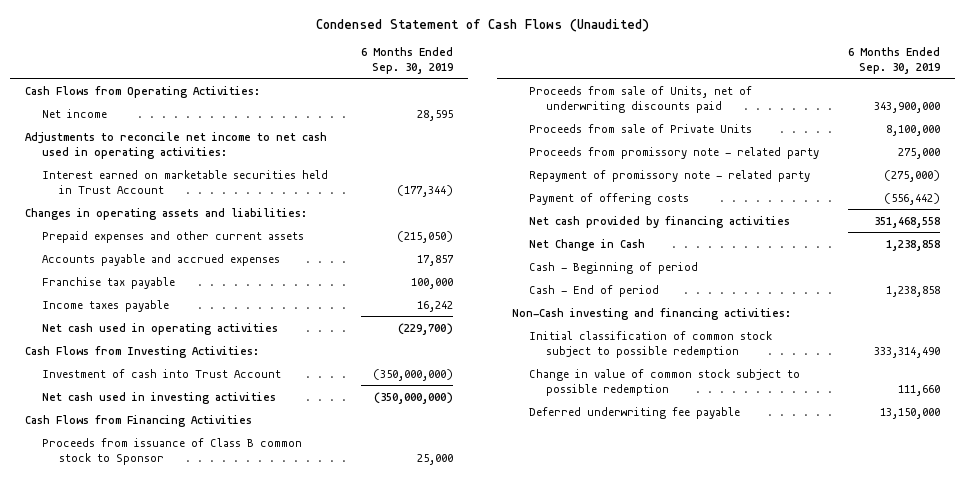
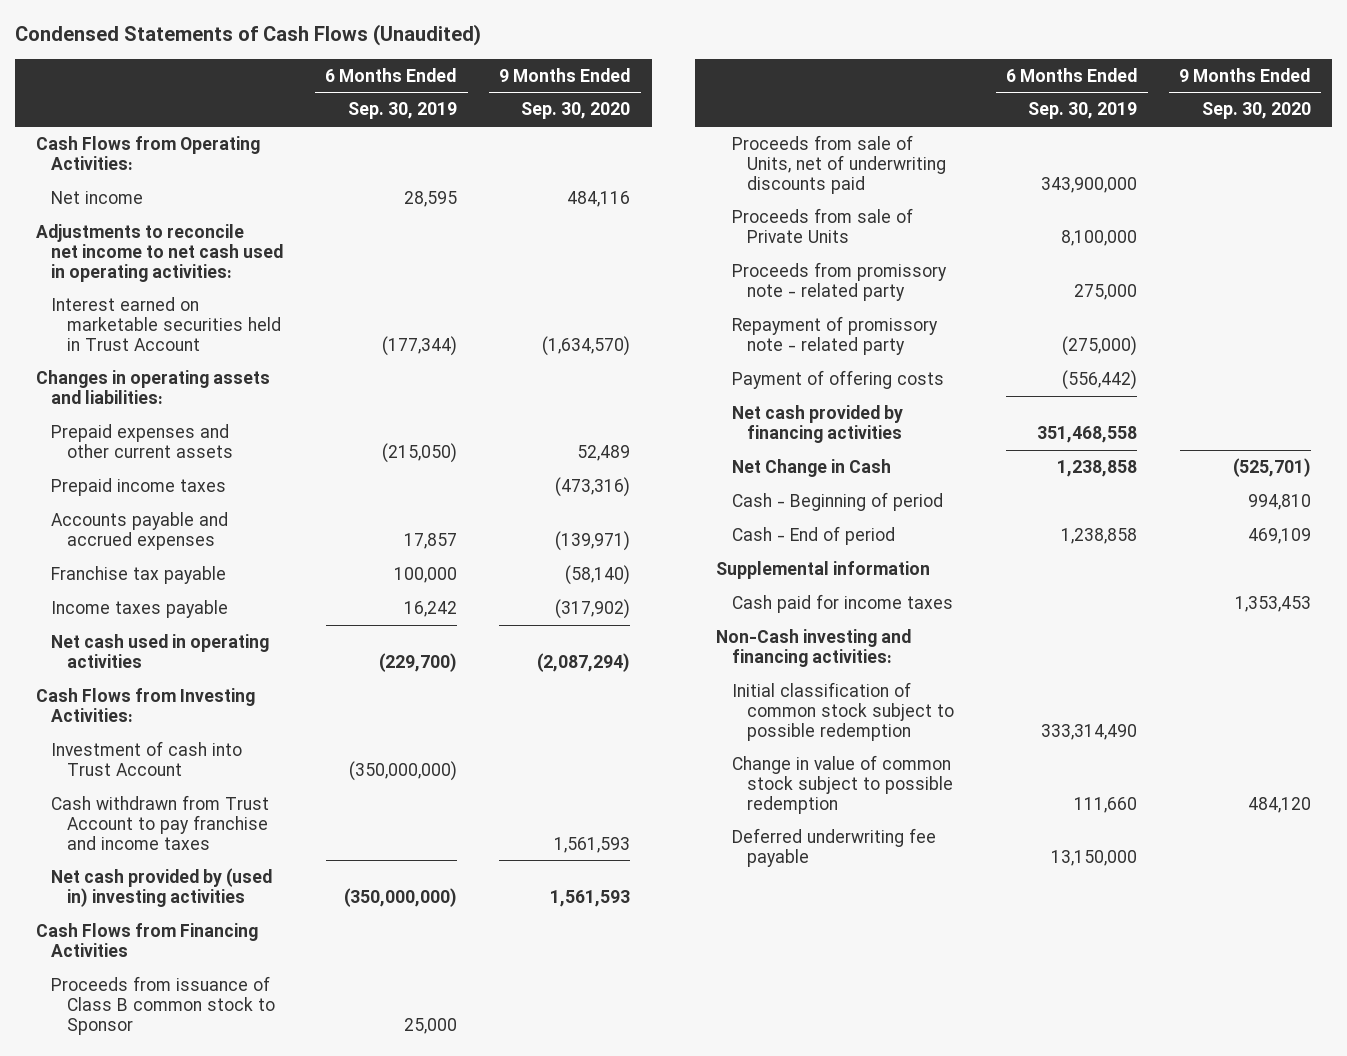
- Condensed Statement of Cash Flows (Unaudited)
+ Condensed Statements of Cash Flows (Unaudited)
- | 6 Months Ended Sep. 30, 2019
+ | 6 Months Ended Sep. 30, 2019 | 9 Months Ended Sep. 30, 2020
+ Prepaid income taxes | | (473,316)
- Net cash used in investing activities | (350,000,000)
+ Cash withdrawn from Trust Account to pay franchise and income taxes | | 1,561,593
+ Net cash provided by (used in) investing activities | (350,000,000) | 1,561,593
+ Supplemental information
+ Cash paid for income taxes | | 1,353,453

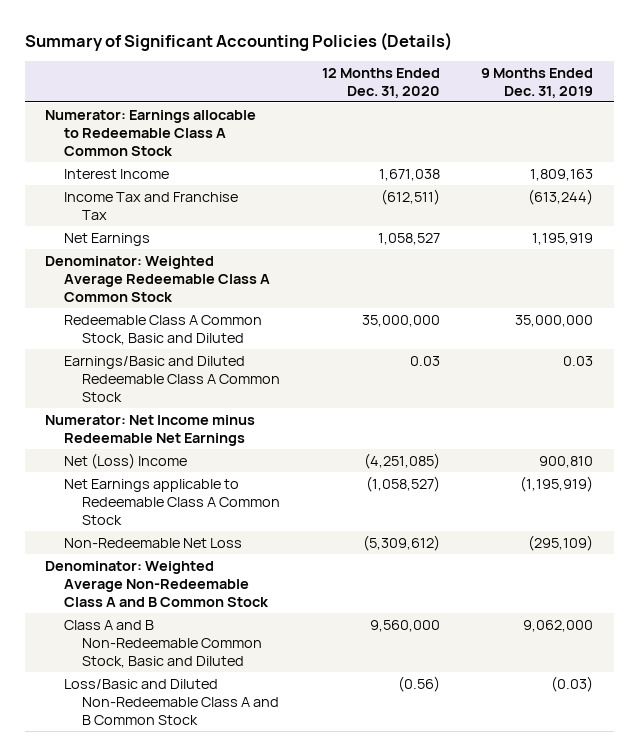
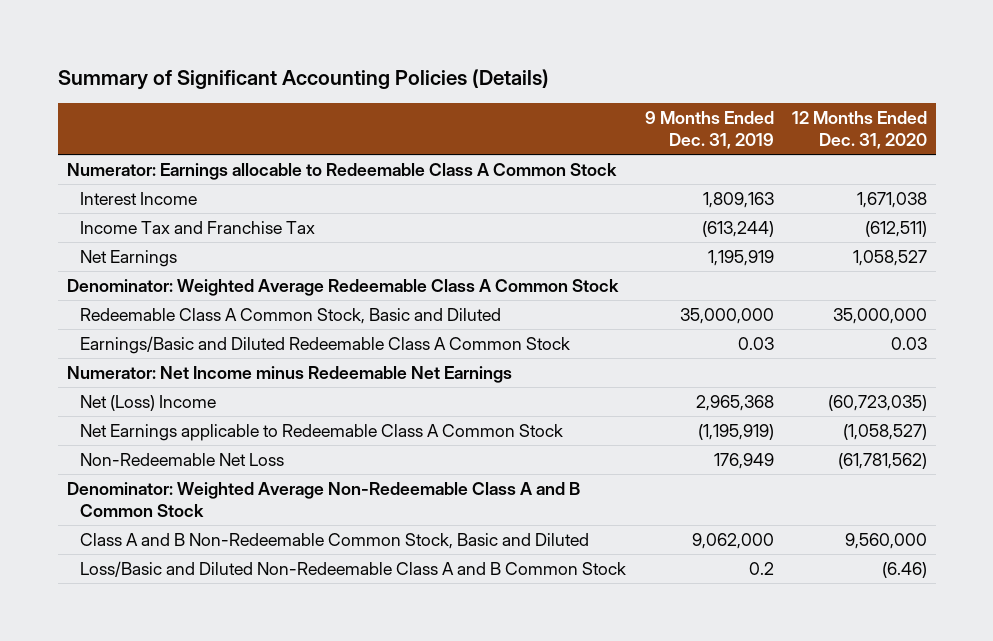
- | 12 Months Ended Dec. 31, 2020 | 9 Months Ended Dec. 31, 2019
+ | 9 Months Ended Dec. 31, 2019 | 12 Months Ended Dec. 31, 2020
- Net (Loss) Income | (4,251,085) | 900,810
+ Net (Loss) Income | 2,965,368 | (60,723,035)
- Non-Redeemable Net Loss | (5,309,612) | (295,109)
+ Non-Redeemable Net Loss | 176,949 | (61,781,562)
- Loss/Basic and Diluted Non-Redeemable Class A and B Common Stock | (0.56) | (0.03)
+ Loss/Basic and Diluted Non-Redeemable Class A and B Common Stock | 0.2 | (6.46)

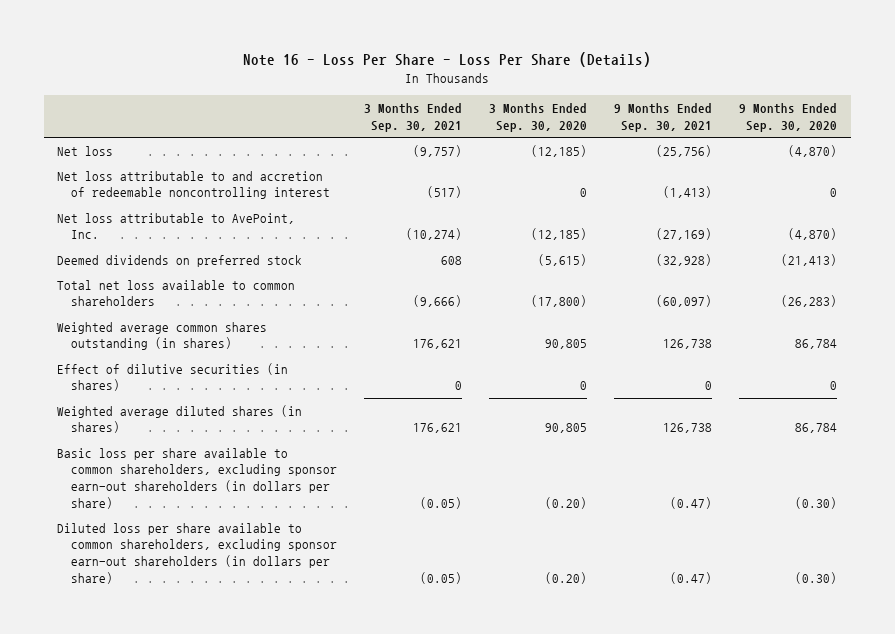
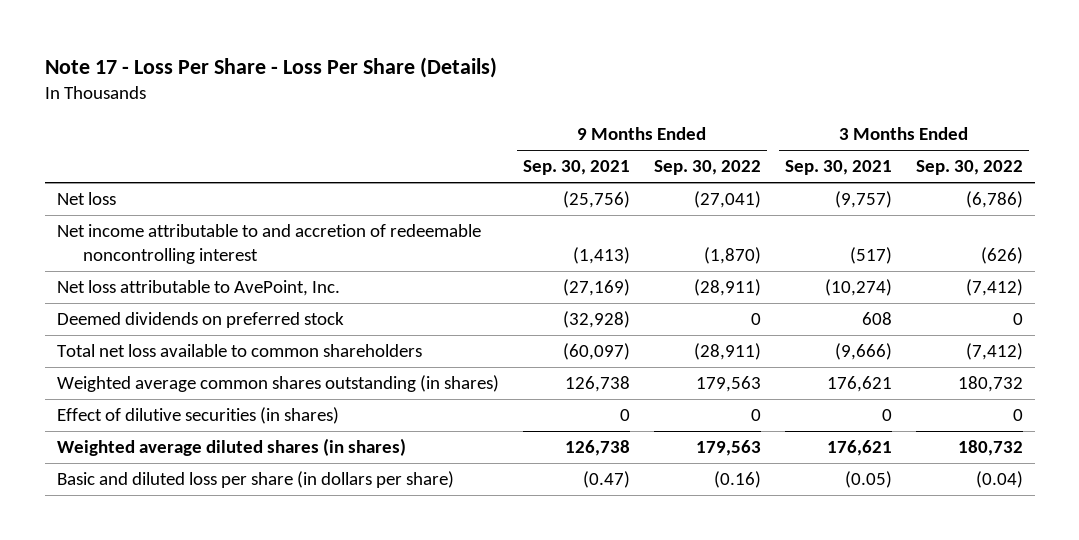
- Note 16 - Loss Per Share - Loss Per Share (Details)
+ Note 17 - Loss Per Share - Loss Per Share (Details)
- | 3 Months Ended Sep. 30, 2021 | 3 Months Ended Sep. 30, 2020 | 9 Months Ended Sep. 30, 2021 | 9 Months Ended Sep. 30, 2020
+ | 9 Months Ended Sep. 30, 2021 | 9 Months Ended Sep. 30, 2022 | 3 Months Ended Sep. 30, 2021 | 3 Months Ended Sep. 30, 2022
- Net loss attributable to and accretion of redeemable noncontrolling interest | (517) | 0 | (1,413) | 0
+ Net income attributable to and accretion of redeemable noncontrolling interest | (1,413) | (1,870) | (517) | (626)
- Basic loss per share available to common shareholders, excluding sponsor earn-out shareholders (in dollars per share) | (0.05) | (0.20) | (0.47) | (0.30)
- Diluted loss per share available to common shareholders, excluding sponsor earn-out shareholders (in dollars per share) | (0.05) | (0.20) | (0.47) | (0.30)
+ Basic and diluted loss per share (in dollars per share) | (0.47) | (0.16) | (0.05) | (0.04)

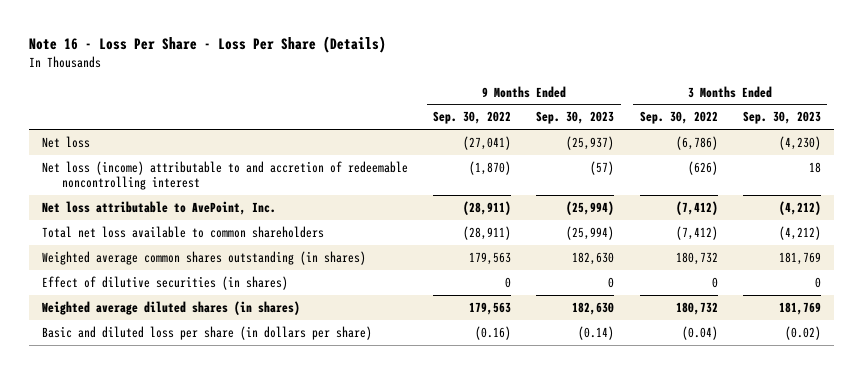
- Note 17 - Loss Per Share - Loss Per Share (Details)
+ Note 16 - Loss Per Share - Loss Per Share (Details)
- | 9 Months Ended Sep. 30, 2021 | 9 Months Ended Sep. 30, 2022 | 3 Months Ended Sep. 30, 2021 | 3 Months Ended Sep. 30, 2022
+ | 9 Months Ended Sep. 30, 2022 | 9 Months Ended Sep. 30, 2023 | 3 Months Ended Sep. 30, 2022 | 3 Months Ended Sep. 30, 2023
- Net income attributable to and accretion of redeemable noncontrolling interest | (1,413) | (1,870) | (517) | (626)
+ Net loss (income) attributable to and accretion of redeemable noncontrolling interest | (1,870) | (57) | (626) | 18
- Deemed dividends on preferred stock | (32,928) | 0 | 608 | 0

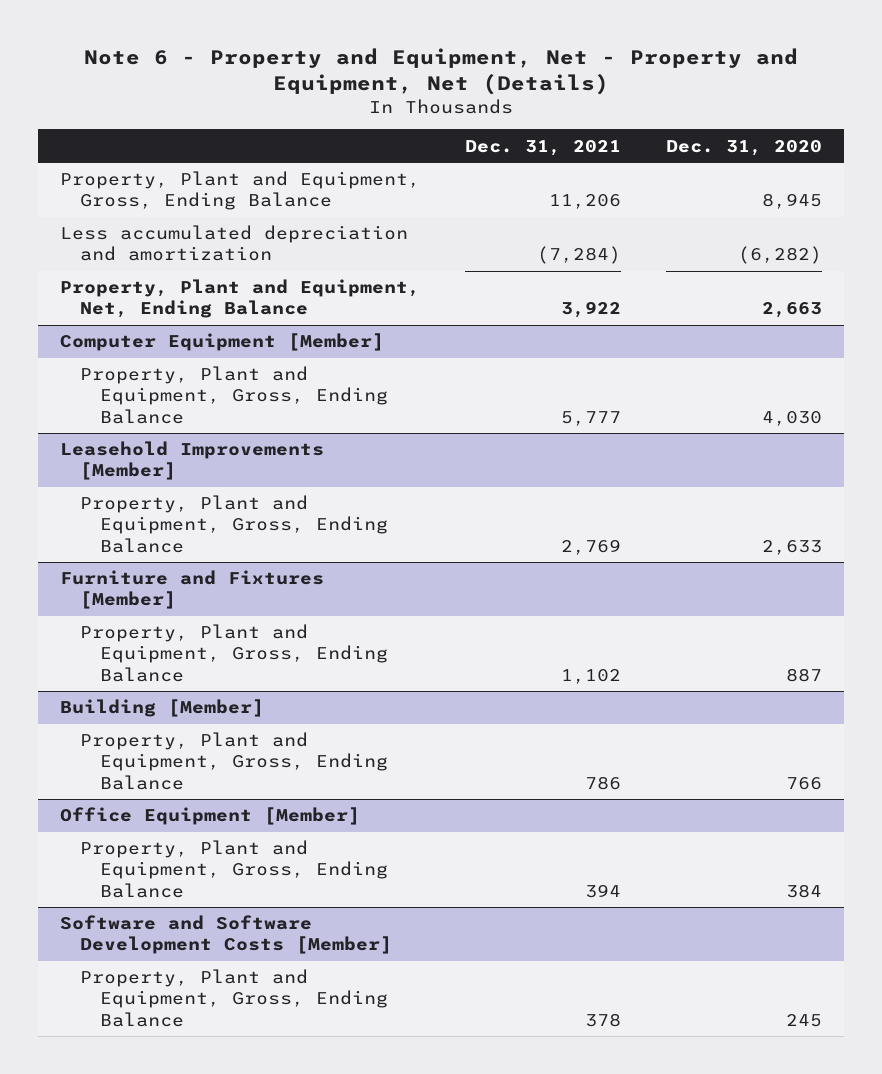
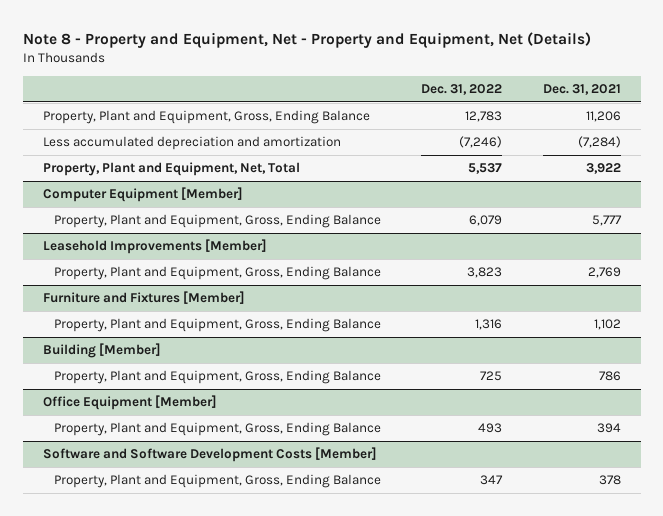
- Note 6 - Property and Equipment, Net - Property and Equipment, Net (Details)
+ Note 8 - Property and Equipment, Net - Property and Equipment, Net (Details)
- | Dec. 31, 2021 | Dec. 31, 2020
+ | Dec. 31, 2022 | Dec. 31, 2021
- Property, Plant and Equipment, Net, Ending Balance | 3,922 | 2,663
+ Property, Plant and Equipment, Net, Total | 5,537 | 3,922

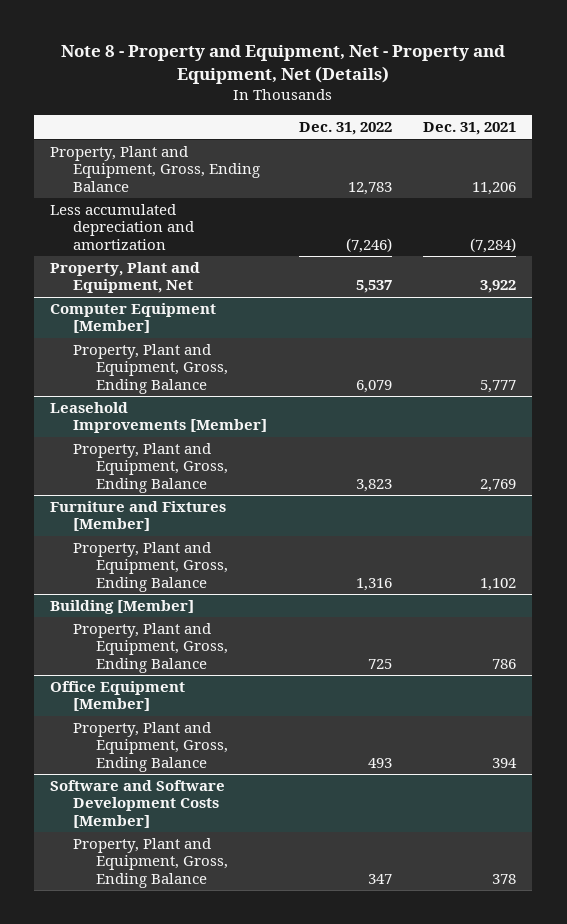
- Property, Plant and Equipment, Net, Total | 5,537 | 3,922
+ Property, Plant and Equipment, Net | 5,537 | 3,922

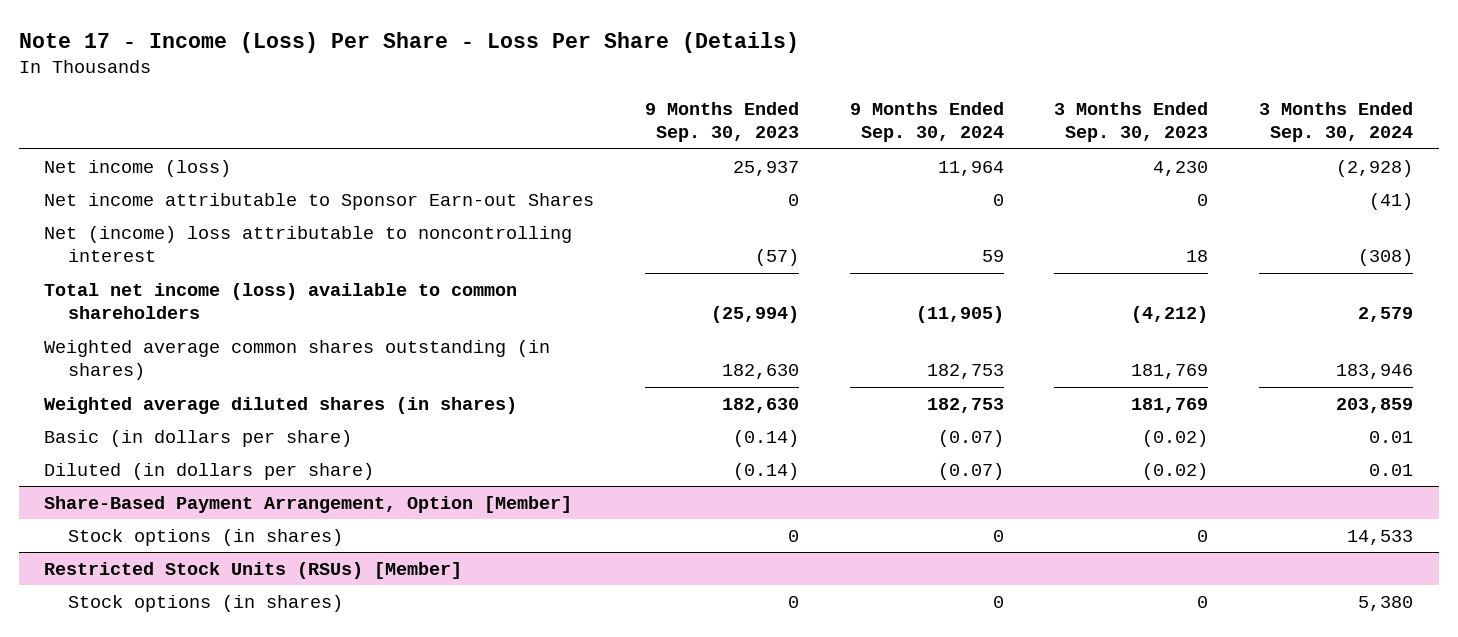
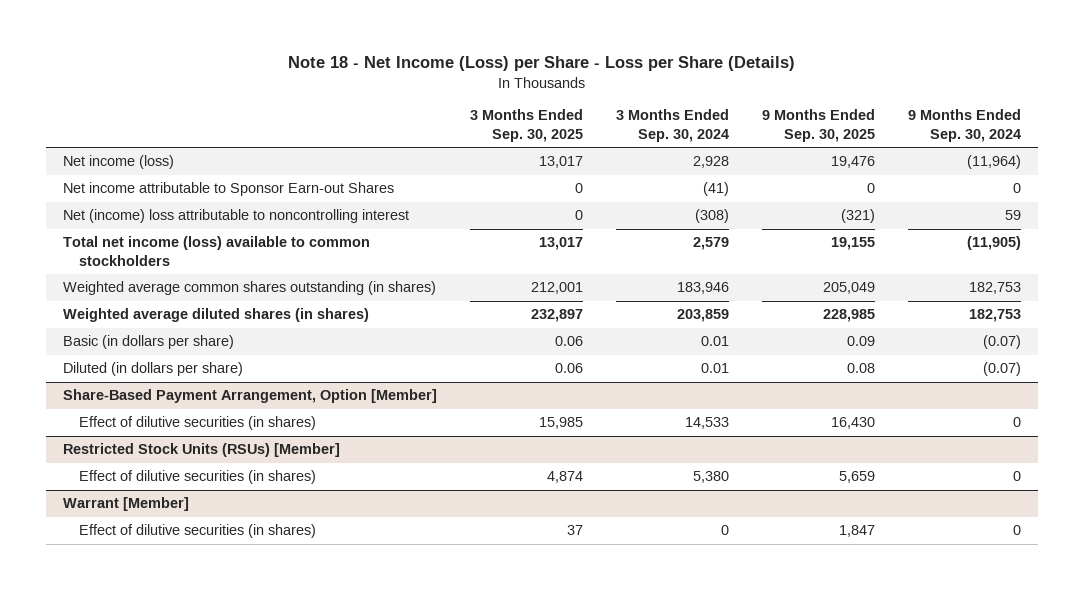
- Note 17 - Income (Loss) Per Share - Loss Per Share (Details)
+ Note 18 - Net Income (Loss) per Share - Loss per Share (Details)
- | 9 Months Ended Sep. 30, 2023 | 9 Months Ended Sep. 30, 2024 | 3 Months Ended Sep. 30, 2023 | 3 Months Ended Sep. 30, 2024
+ | 3 Months Ended Sep. 30, 2025 | 3 Months Ended Sep. 30, 2024 | 9 Months Ended Sep. 30, 2025 | 9 Months Ended Sep. 30, 2024
- Net income (loss) | 25,937 | 11,964 | 4,230 | (2,928)
+ Net income (loss) | 13,017 | 2,928 | 19,476 | (11,964)
- Total net income (loss) available to common shareholders | (25,994) | (11,905) | (4,212) | 2,579
+ Total net income (loss) available to common stockholders | 13,017 | 2,579 | 19,155 | (11,905)
@ Share-Based Payment Arrangement, Option [Member]
- Stock options (in shares) | 0 | 0 | 0 | 14,533
+ Effect of dilutive securities (in shares) | 15,985 | 14,533 | 16,430 | 0
@ Restricted Stock Units (RSUs) [Member]
- Stock options (in shares) | 0 | 0 | 0 | 5,380
+ Effect of dilutive securities (in shares) | 4,874 | 5,380 | 5,659 | 0
+ Warrant [Member]
+ Effect of dilutive securities (in shares) | 37 | 0 | 1,847 | 0

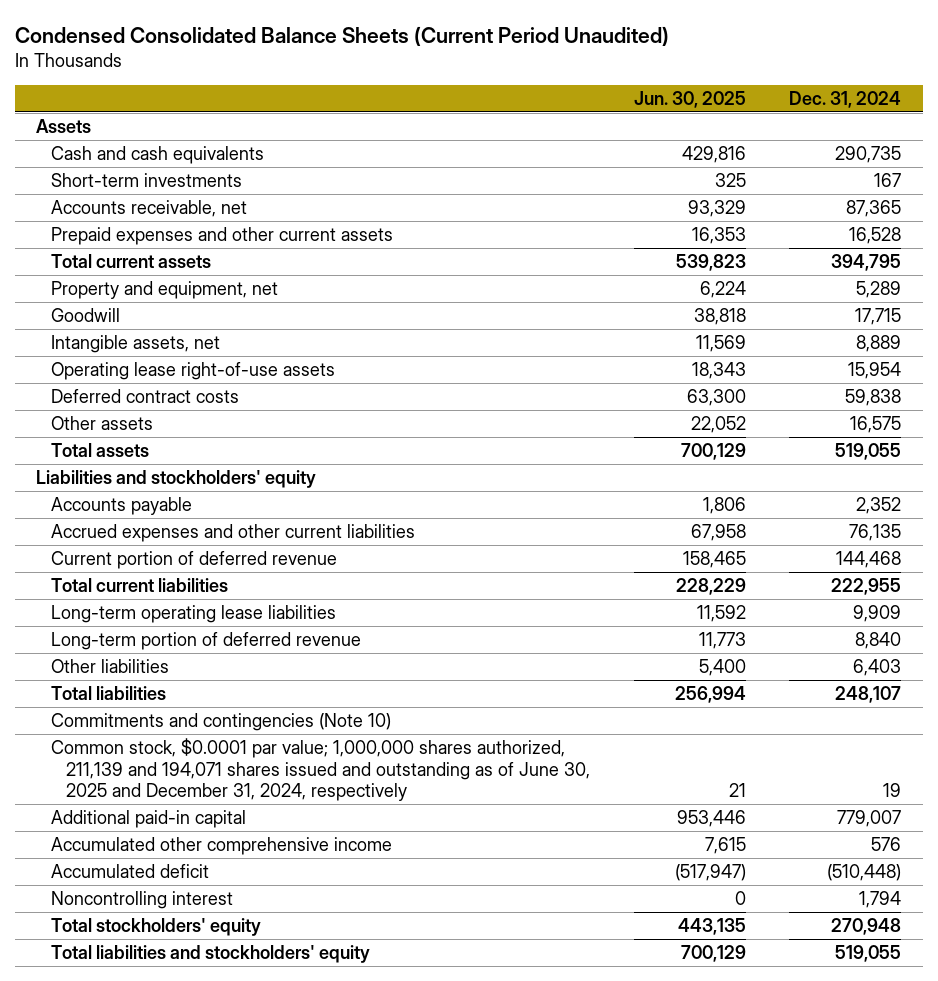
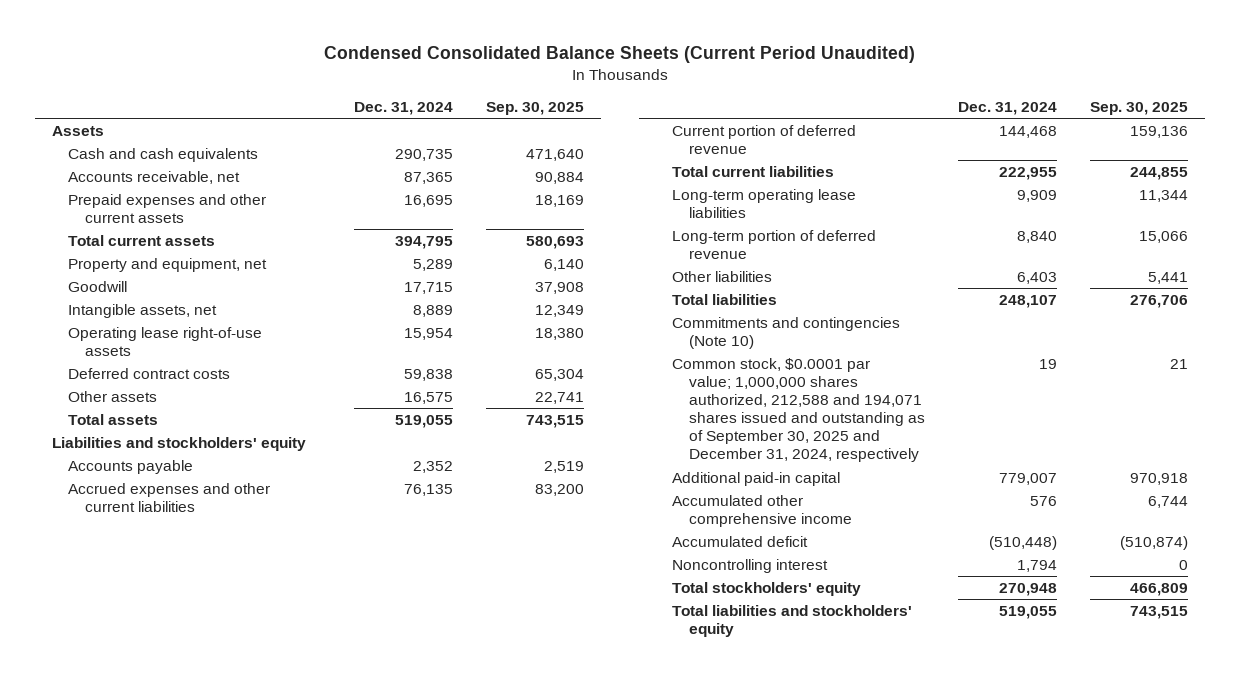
- | Jun. 30, 2025 | Dec. 31, 2024
+ | Dec. 31, 2024 | Sep. 30, 2025
- Short-term investments | 325 | 167
- Prepaid expenses and other current assets | 16,353 | 16,528
+ Prepaid expenses and other current assets | 16,695 | 18,169
- Common stock, $0.0001 par value; 1,000,000 shares authorized, 211,139 and 194,071 shares issued and outstanding as of June 30, 2025 and December 31, 2024, respectively | 21 | 19
+ Common stock, $0.0001 par value; 1,000,000 shares authorized, 212,588 and 194,071 shares issued and outstanding as of September 30, 2025 and December 31, 2024, respectively | 19 | 21

